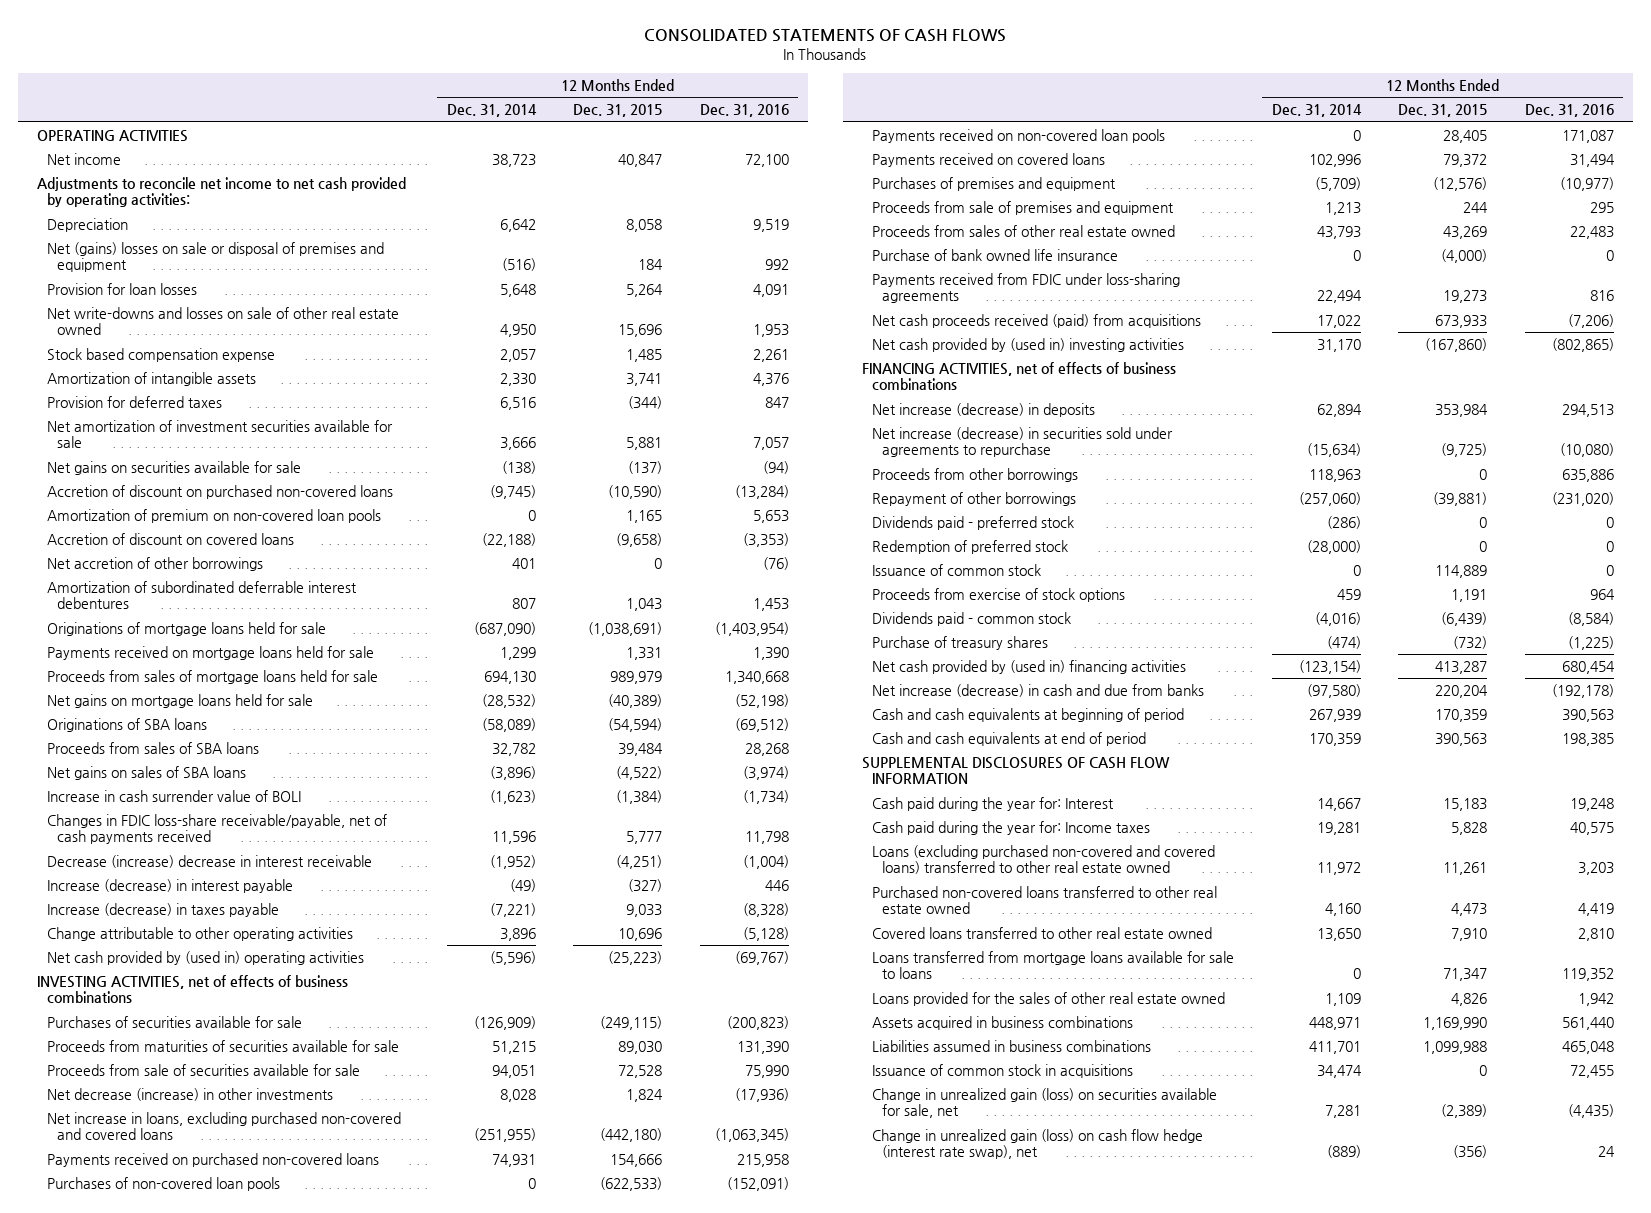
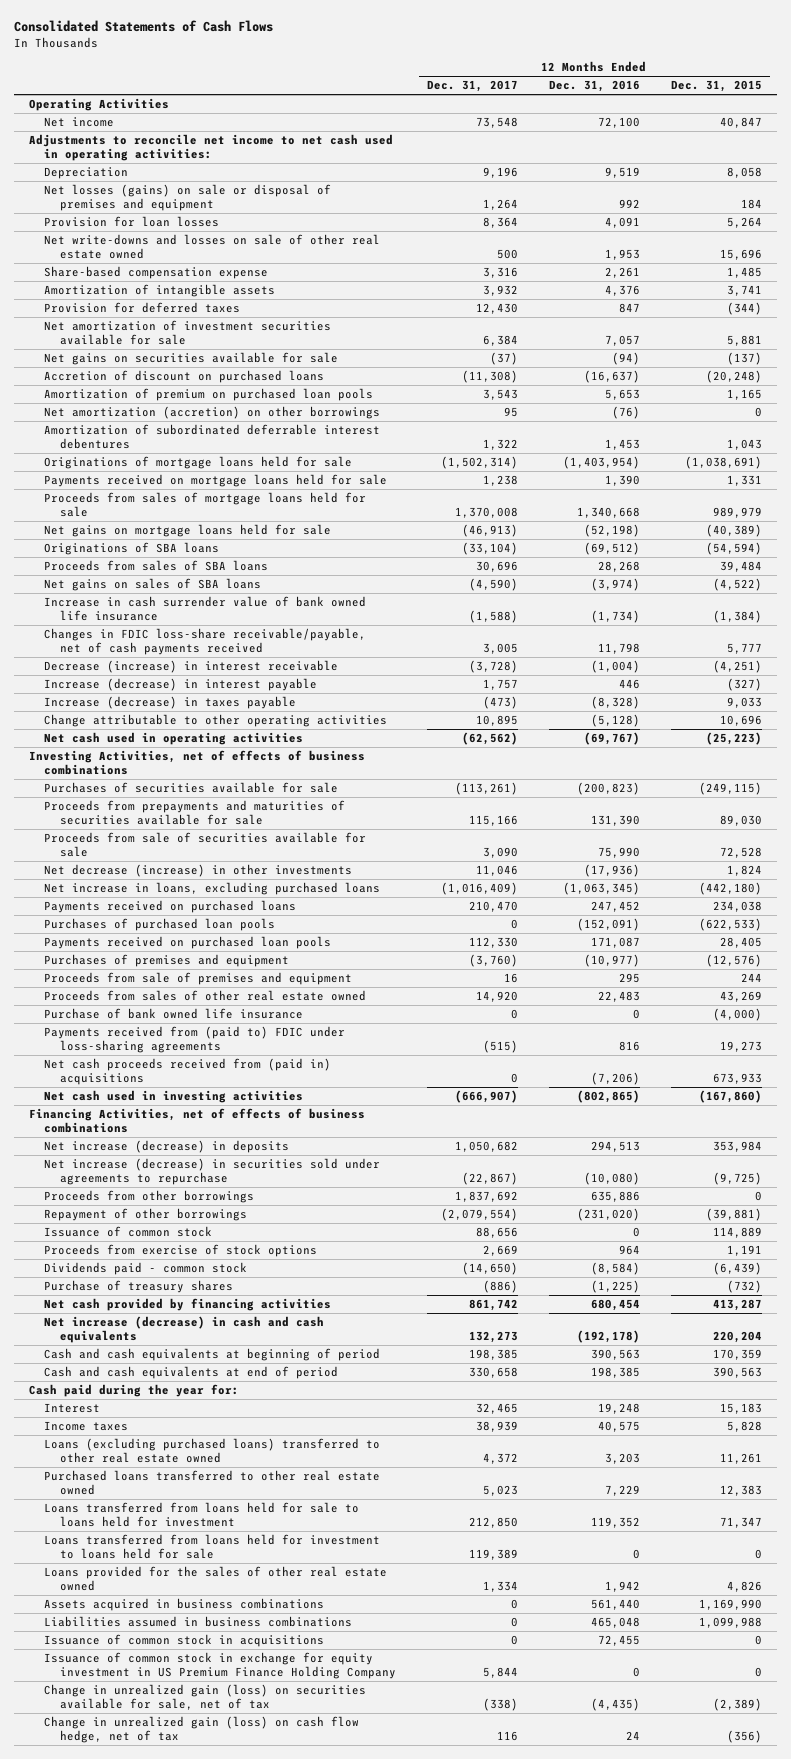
- CONSOLIDATED STATEMENTS OF CASH FLOWS
+ Consolidated Statements of Cash Flows
- | 12 Months Ended Dec. 31, 2014 | 12 Months Ended Dec. 31, 2015 | 12 Months Ended Dec. 31, 2016
+ | 12 Months Ended Dec. 31, 2017 | 12 Months Ended Dec. 31, 2016 | 12 Months Ended Dec. 31, 2015
- OPERATING ACTIVITIES
+ Operating Activities
- Adjustments to reconcile net income to net cash provided by operating activities:
+ Adjustments to reconcile net income to net cash used in operating activities:
- Net (gains) losses on sale or disposal of premises and equipment | (516) | 184 | 992
+ Net losses (gains) on sale or disposal of premises and equipment | 1,264 | 992 | 184
- Stock based compensation expense | 2,057 | 1,485 | 2,261
+ Share-based compensation expense | 3,316 | 2,261 | 1,485
- Accretion of discount on purchased non-covered loans | (9,745) | (10,590) | (13,284)
- Amortization of premium on non-covered loan pools | 0 | 1,165 | 5,653
- Accretion of discount on covered loans | (22,188) | (9,658) | (3,353)
- Net accretion of other borrowings | 401 | 0 | (76)
+ Accretion of discount on purchased loans | (11,308) | (16,637) | (20,248)
+ Amortization of premium on purchased loan pools | 3,543 | 5,653 | 1,165
+ Net amortization (accretion) on other borrowings | 95 | (76) | 0
- Increase in cash surrender value of BOLI | (1,623) | (1,384) | (1,734)
+ Increase in cash surrender value of bank owned life insurance | (1,588) | (1,734) | (1,384)
- Decrease (increase) decrease in interest receivable | (1,952) | (4,251) | (1,004)
+ Decrease (increase) in interest receivable | (3,728) | (1,004) | (4,251)
- Net cash provided by (used in) operating activities | (5,596) | (25,223) | (69,767)
- INVESTING ACTIVITIES, net of effects of business combinations
+ Net cash used in operating activities | (62,562) | (69,767) | (25,223)
+ Investing Activities, net of effects of business combinations
- Proceeds from maturities of securities available for sale | 51,215 | 89,030 | 131,390
+ Proceeds from prepayments and maturities of securities available for sale | 115,166 | 131,390 | 89,030
- Net increase in loans, excluding purchased non-covered and covered loans | (251,955) | (442,180) | (1,063,345)
- Payments received on purchased non-covered loans | 74,931 | 154,666 | 215,958
- Purchases of non-covered loan pools | 0 | (622,533) | (152,091)
- Payments received on non-covered loan pools | 0 | 28,405 | 171,087
- Payments received on covered loans | 102,996 | 79,372 | 31,494
+ Net increase in loans, excluding purchased loans | (1,016,409) | (1,063,345) | (442,180)
+ Payments received on purchased loans | 210,470 | 247,452 | 234,038
+ Purchases of purchased loan pools | 0 | (152,091) | (622,533)
+ Payments received on purchased loan pools | 112,330 | 171,087 | 28,405
- Payments received from FDIC under loss-sharing agreements | 22,494 | 19,273 | 816
- Net cash proceeds received (paid) from acquisitions | 17,022 | 673,933 | (7,206)
- Net cash provided by (used in) investing activities | 31,170 | (167,860) | (802,865)
- FINANCING ACTIVITIES, net of effects of business combinations
+ Payments received from (paid to) FDIC under loss-sharing agreements | (515) | 816 | 19,273
+ Net cash proceeds received from (paid in) acquisitions | 0 | (7,206) | 673,933
+ Net cash used in investing activities | (666,907) | (802,865) | (167,860)
+ Financing Activities, net of effects of business combinations
- Dividends paid - preferred stock | (286) | 0 | 0
- Redemption of preferred stock | (28,000) | 0 | 0
- Net cash provided by (used in) financing activities | (123,154) | 413,287 | 680,454
- Net increase (decrease) in cash and due from banks | (97,580) | 220,204 | (192,178)
+ Net cash provided by financing activities | 861,742 | 680,454 | 413,287
+ Net increase (decrease) in cash and cash equivalents | 132,273 | (192,178) | 220,204
- SUPPLEMENTAL DISCLOSURES OF CASH FLOW INFORMATION
- Cash paid during the year for: Interest | 14,667 | 15,183 | 19,248
- Cash paid during the year for: Income taxes | 19,281 | 5,828 | 40,575
- Loans (excluding purchased non-covered and covered loans) transferred to other real estate owned | 11,972 | 11,261 | 3,203
- Purchased non-covered loans transferred to other real estate owned | 4,160 | 4,473 | 4,419
- Covered loans transferred to other real estate owned | 13,650 | 7,910 | 2,810
- Loans transferred from mortgage loans available for sale to loans | 0 | 71,347 | 119,352
+ Cash paid during the year for:
+ Interest | 32,465 | 19,248 | 15,183
+ Income taxes | 38,939 | 40,575 | 5,828
+ Loans (excluding purchased loans) transferred to other real estate owned | 4,372 | 3,203 | 11,261
+ Purchased loans transferred to other real estate owned | 5,023 | 7,229 | 12,383
+ Loans transferred from loans held for sale to loans held for investment | 212,850 | 119,352 | 71,347
+ Loans transferred from loans held for investment to loans held for sale | 119,389 | 0 | 0
- Change in unrealized gain (loss) on securities available for sale, net | 7,281 | (2,389) | (4,435)
- Change in unrealized gain (loss) on cash flow hedge (interest rate swap), net | (889) | (356) | 24
+ Issuance of common stock in exchange for equity investment in US Premium Finance Holding Company | 5,844 | 0 | 0
+ Change in unrealized gain (loss) on securities available for sale, net of tax | (338) | (4,435) | (2,389)
+ Change in unrealized gain (loss) on cash flow hedge, net of tax | 116 | 24 | (356)

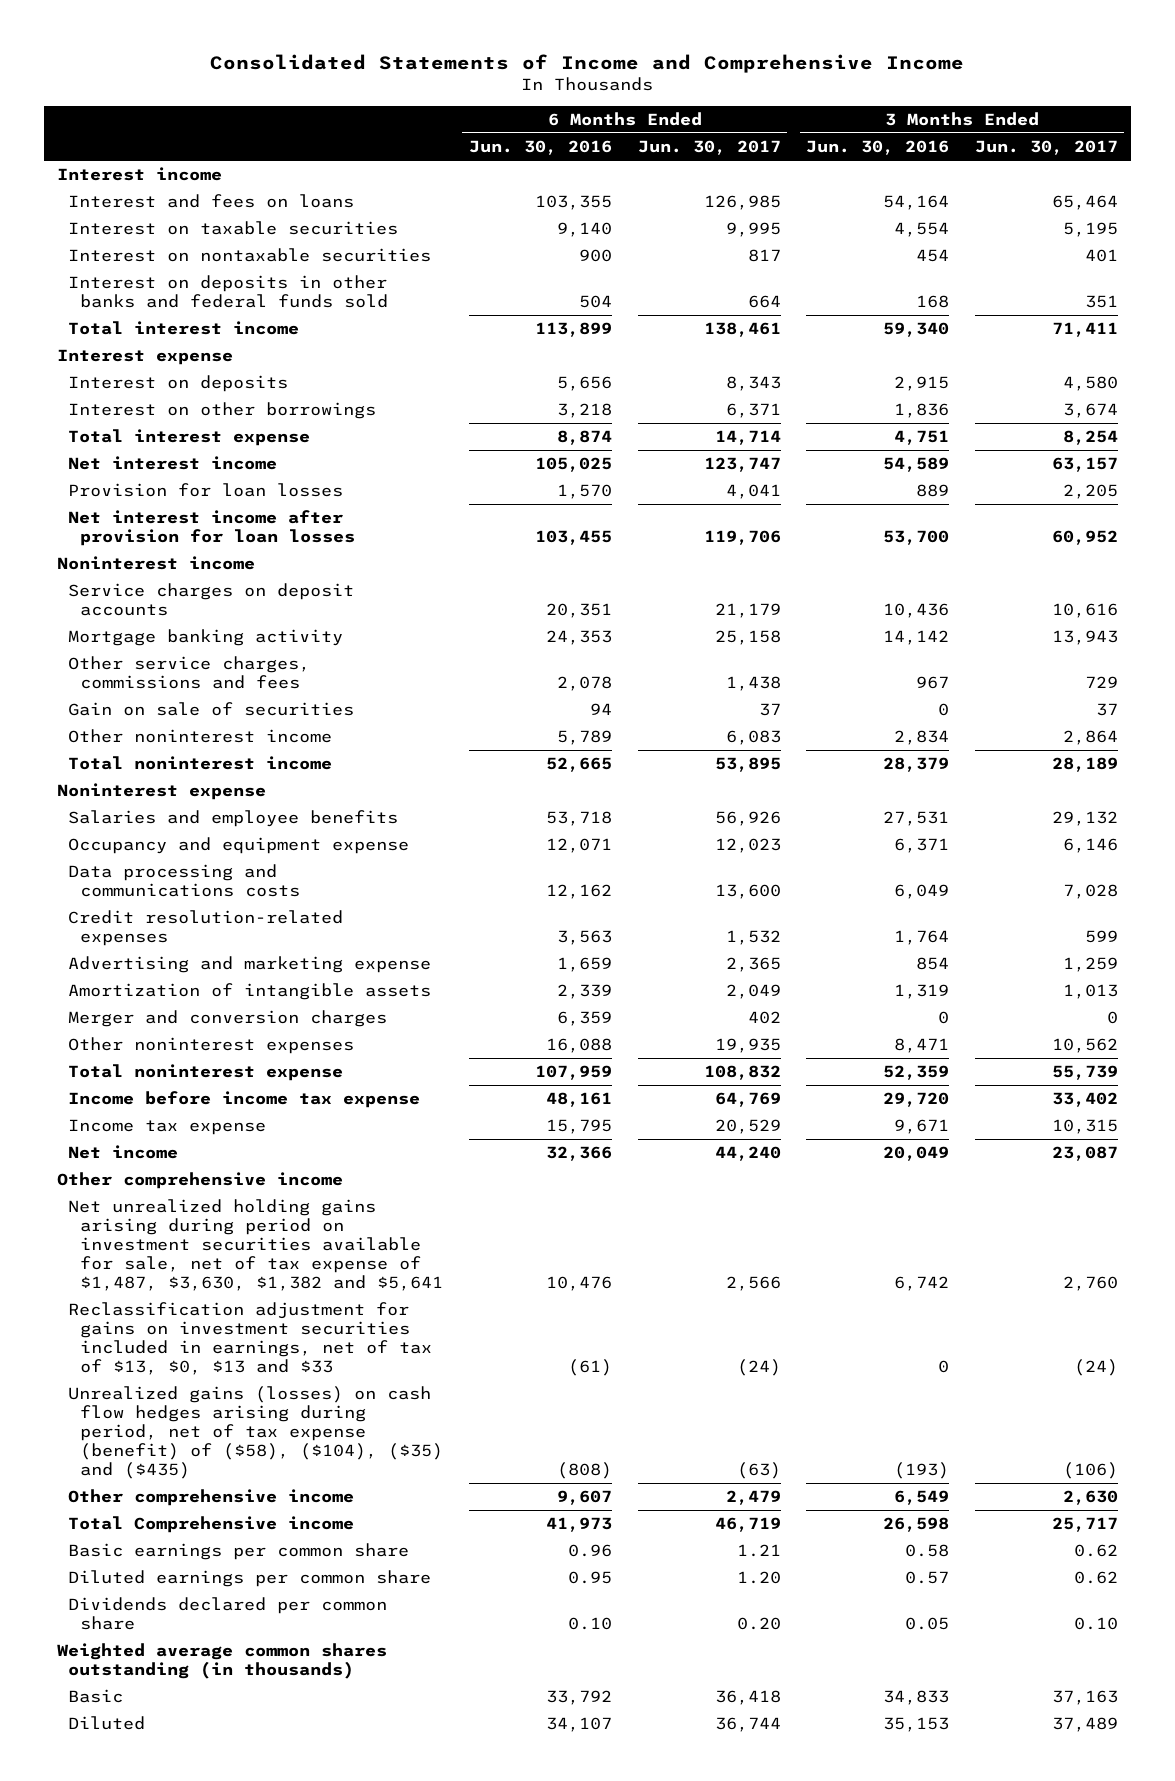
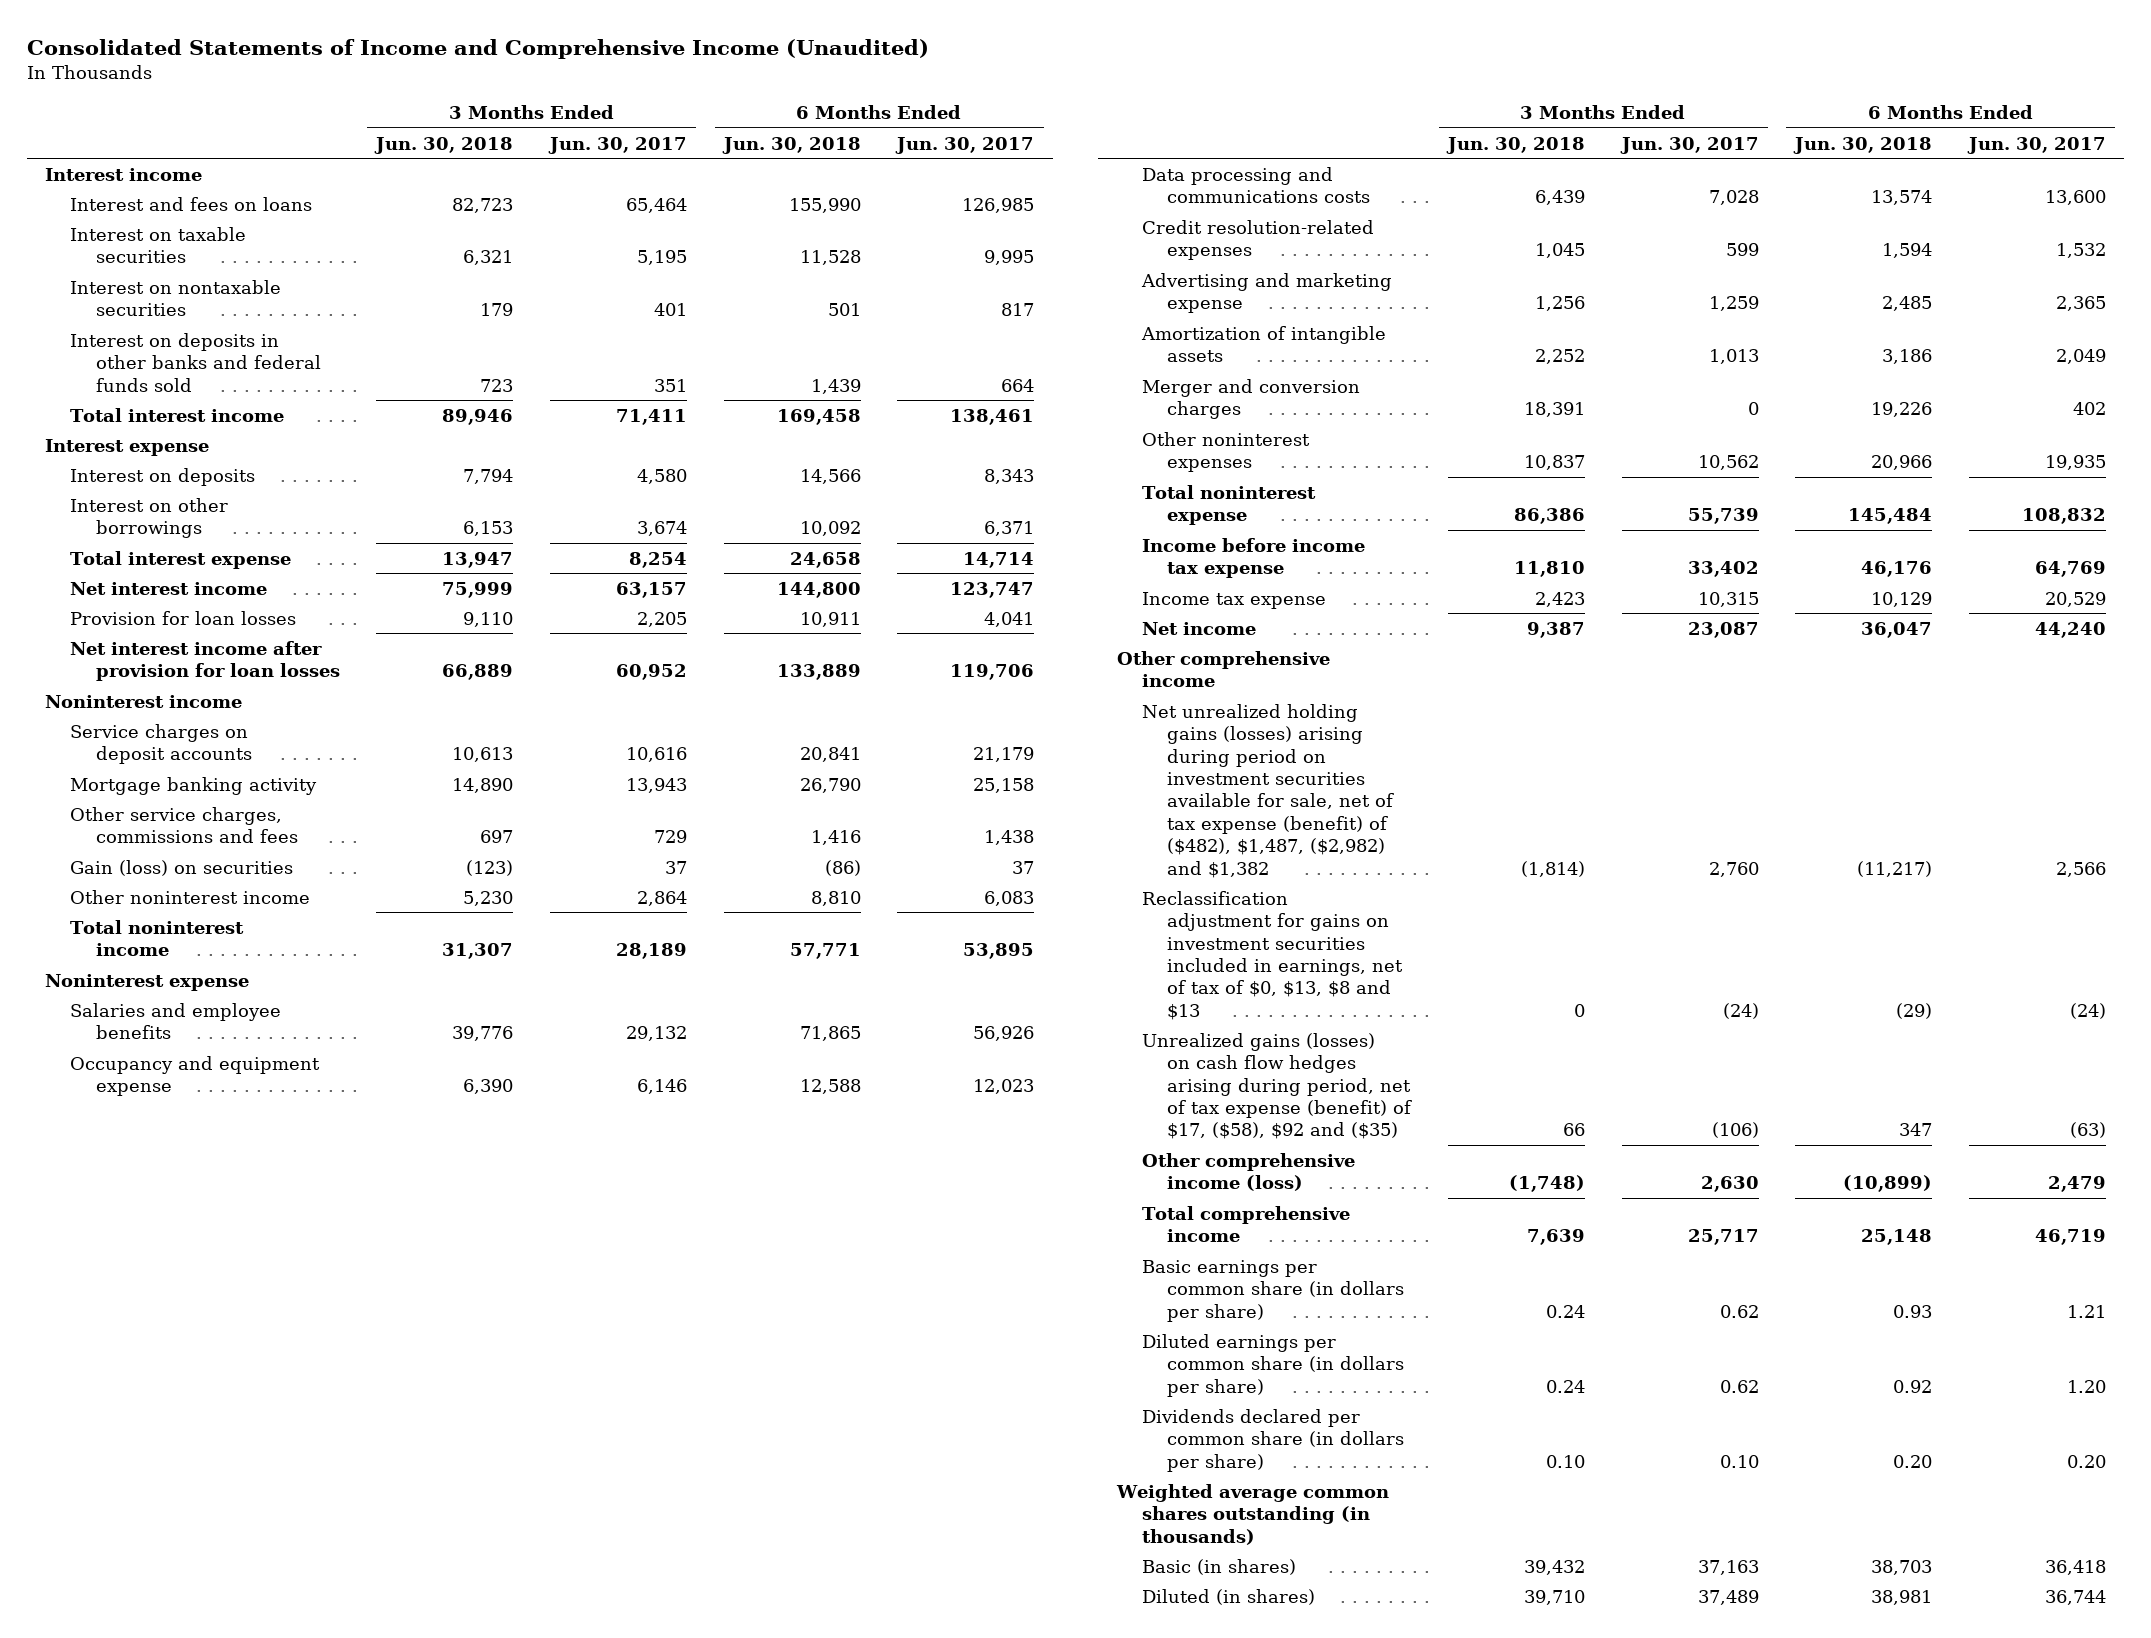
- Consolidated Statements of Income and Comprehensive Income
+ Consolidated Statements of Income and Comprehensive Income (Unaudited)
- | 6 Months Ended Jun. 30, 2016 | 6 Months Ended Jun. 30, 2017 | 3 Months Ended Jun. 30, 2016 | 3 Months Ended Jun. 30, 2017
+ | 3 Months Ended Jun. 30, 2018 | 3 Months Ended Jun. 30, 2017 | 6 Months Ended Jun. 30, 2018 | 6 Months Ended Jun. 30, 2017
- Gain on sale of securities | 94 | 37 | 0 | 37
+ Gain (loss) on securities | (123) | 37 | (86) | 37
- Net unrealized holding gains arising during period on investment securities available for sale, net of tax expense of $1,487, $3,630, $1,382 and $5,641 | 10,476 | 2,566 | 6,742 | 2,760
- Reclassification adjustment for gains on investment securities included in earnings, net of tax of $13, $0, $13 and $33 | (61) | (24) | 0 | (24)
- Unrealized gains (losses) on cash flow hedges arising during period, net of tax expense (benefit) of ($58), ($104), ($35) and ($435) | (808) | (63) | (193) | (106)
- Other comprehensive income | 9,607 | 2,479 | 6,549 | 2,630
- Total Comprehensive income | 41,973 | 46,719 | 26,598 | 25,717
- Basic earnings per common share | 0.96 | 1.21 | 0.58 | 0.62
- Diluted earnings per common share | 0.95 | 1.20 | 0.57 | 0.62
- Dividends declared per common share | 0.10 | 0.20 | 0.05 | 0.10
+ Net unrealized holding gains (losses) arising during period on investment securities available for sale, net of tax expense (benefit) of ($482), $1,487, ($2,982) and $1,382 | (1,814) | 2,760 | (11,217) | 2,566
+ Reclassification adjustment for gains on investment securities included in earnings, net of tax of $0, $13, $8 and $13 | 0 | (24) | (29) | (24)
+ Unrealized gains (losses) on cash flow hedges arising during period, net of tax expense (benefit) of $17, ($58), $92 and ($35) | 66 | (106) | 347 | (63)
+ Other comprehensive income (loss) | (1,748) | 2,630 | (10,899) | 2,479
+ Total comprehensive income | 7,639 | 25,717 | 25,148 | 46,719
+ Basic earnings per common share (in dollars per share) | 0.24 | 0.62 | 0.93 | 1.21
+ Diluted earnings per common share (in dollars per share) | 0.24 | 0.62 | 0.92 | 1.20
+ Dividends declared per common share (in dollars per share) | 0.10 | 0.10 | 0.20 | 0.20
- Basic | 33,792 | 36,418 | 34,833 | 37,163
- Diluted | 34,107 | 36,744 | 35,153 | 37,489
+ Basic (in shares) | 39,432 | 37,163 | 38,703 | 36,418
+ Diluted (in shares) | 39,710 | 37,489 | 38,981 | 36,744

